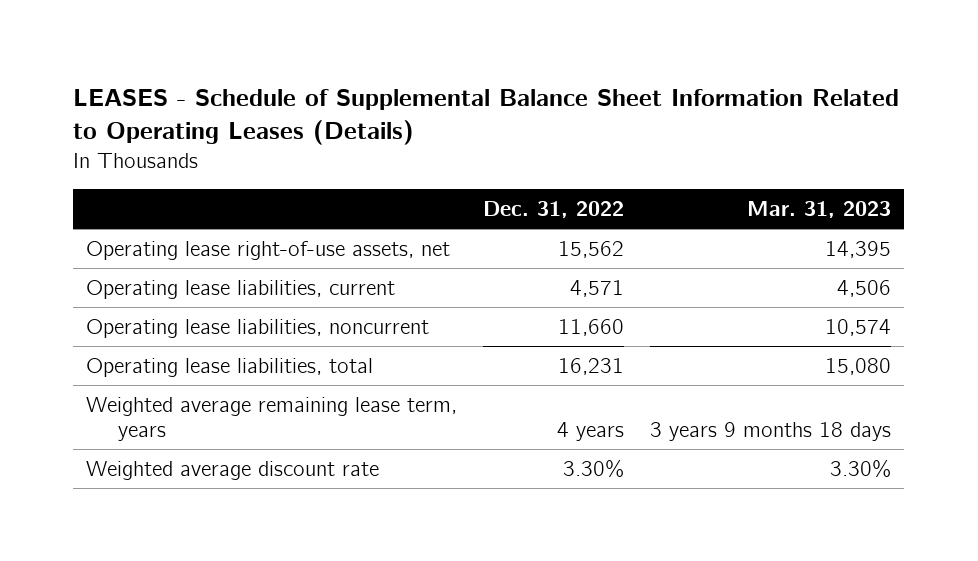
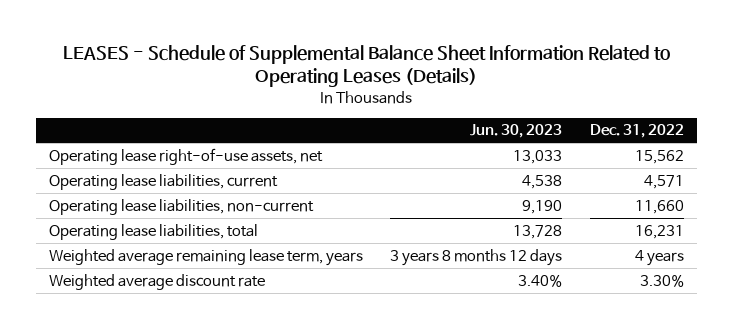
- | Dec. 31, 2022 | Mar. 31, 2023
+ | Jun. 30, 2023 | Dec. 31, 2022
- Operating lease liabilities, noncurrent | 11,660 | 10,574
+ Operating lease liabilities, non-current | 9,190 | 11,660

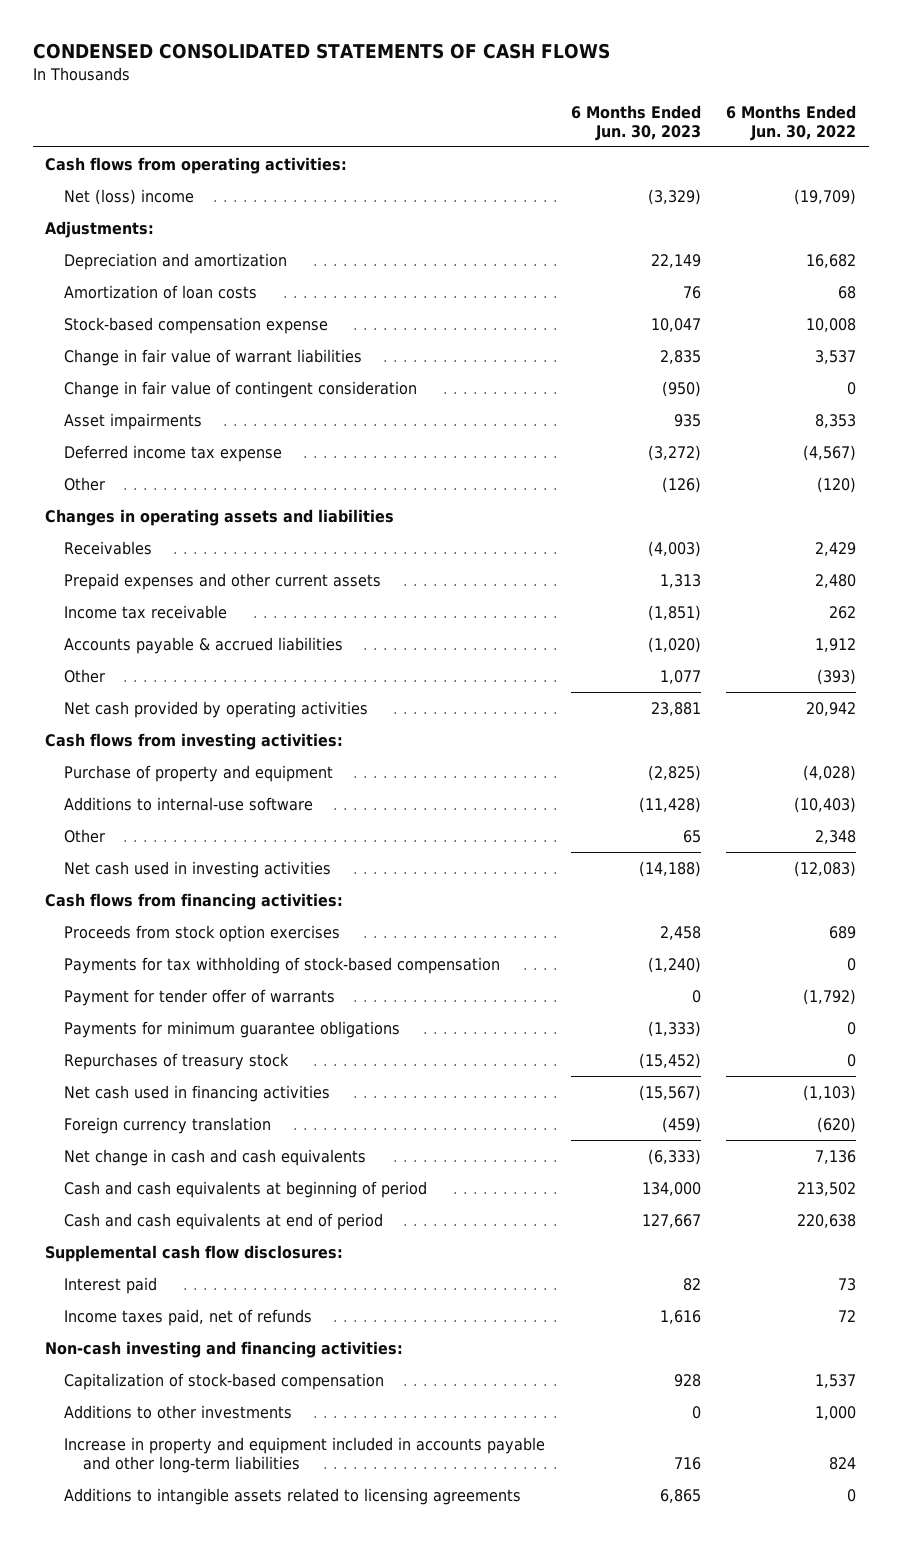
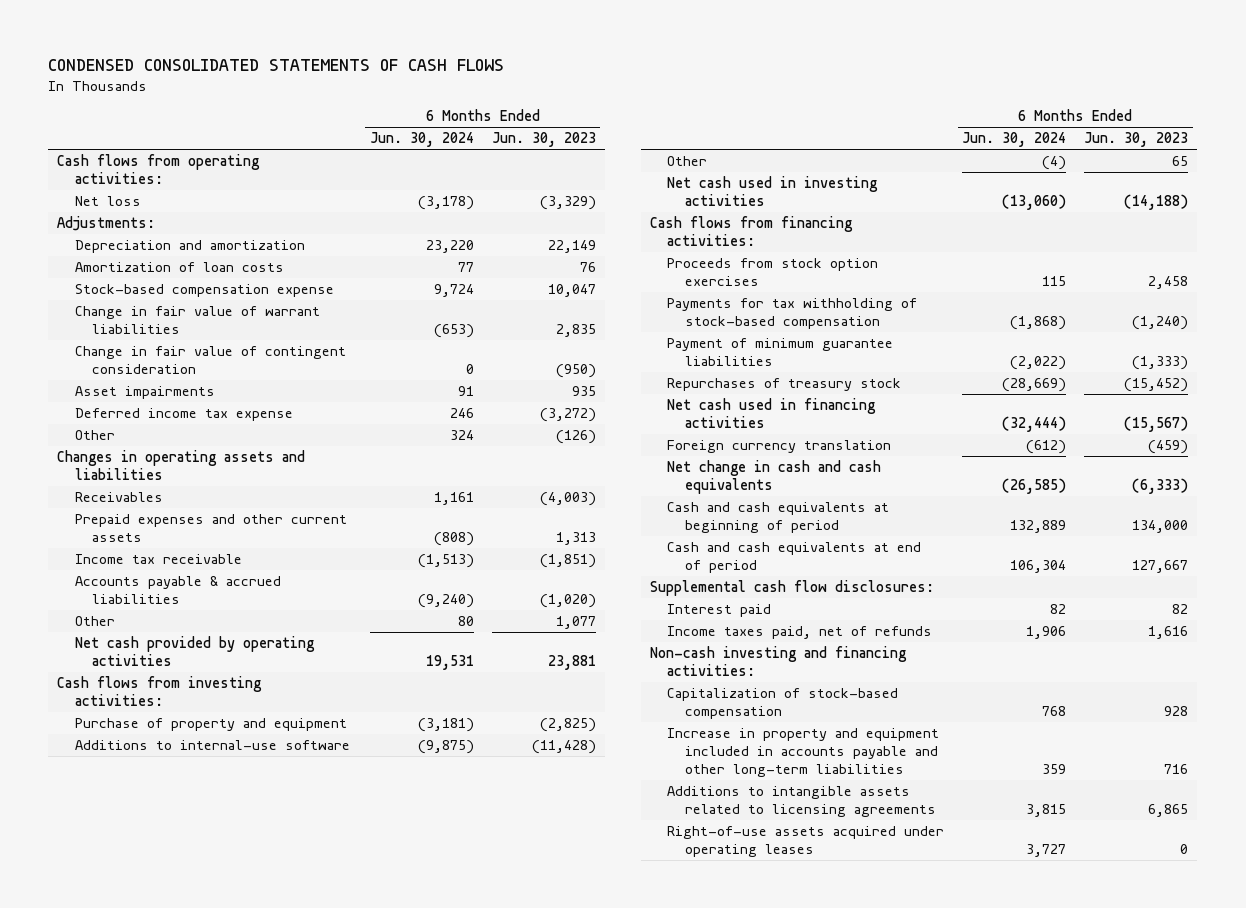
- | 6 Months Ended Jun. 30, 2023 | 6 Months Ended Jun. 30, 2022
+ | 6 Months Ended Jun. 30, 2024 | 6 Months Ended Jun. 30, 2023
- Net (loss) income | (3,329) | (19,709)
+ Net loss | (3,178) | (3,329)
- Payment for tender offer of warrants | 0 | (1,792)
- Payments for minimum guarantee obligations | (1,333) | 0
+ Payment of minimum guarantee liabilities | (2,022) | (1,333)
- Additions to other investments | 0 | 1,000
+ Right-of-use assets acquired under operating leases | 3,727 | 0

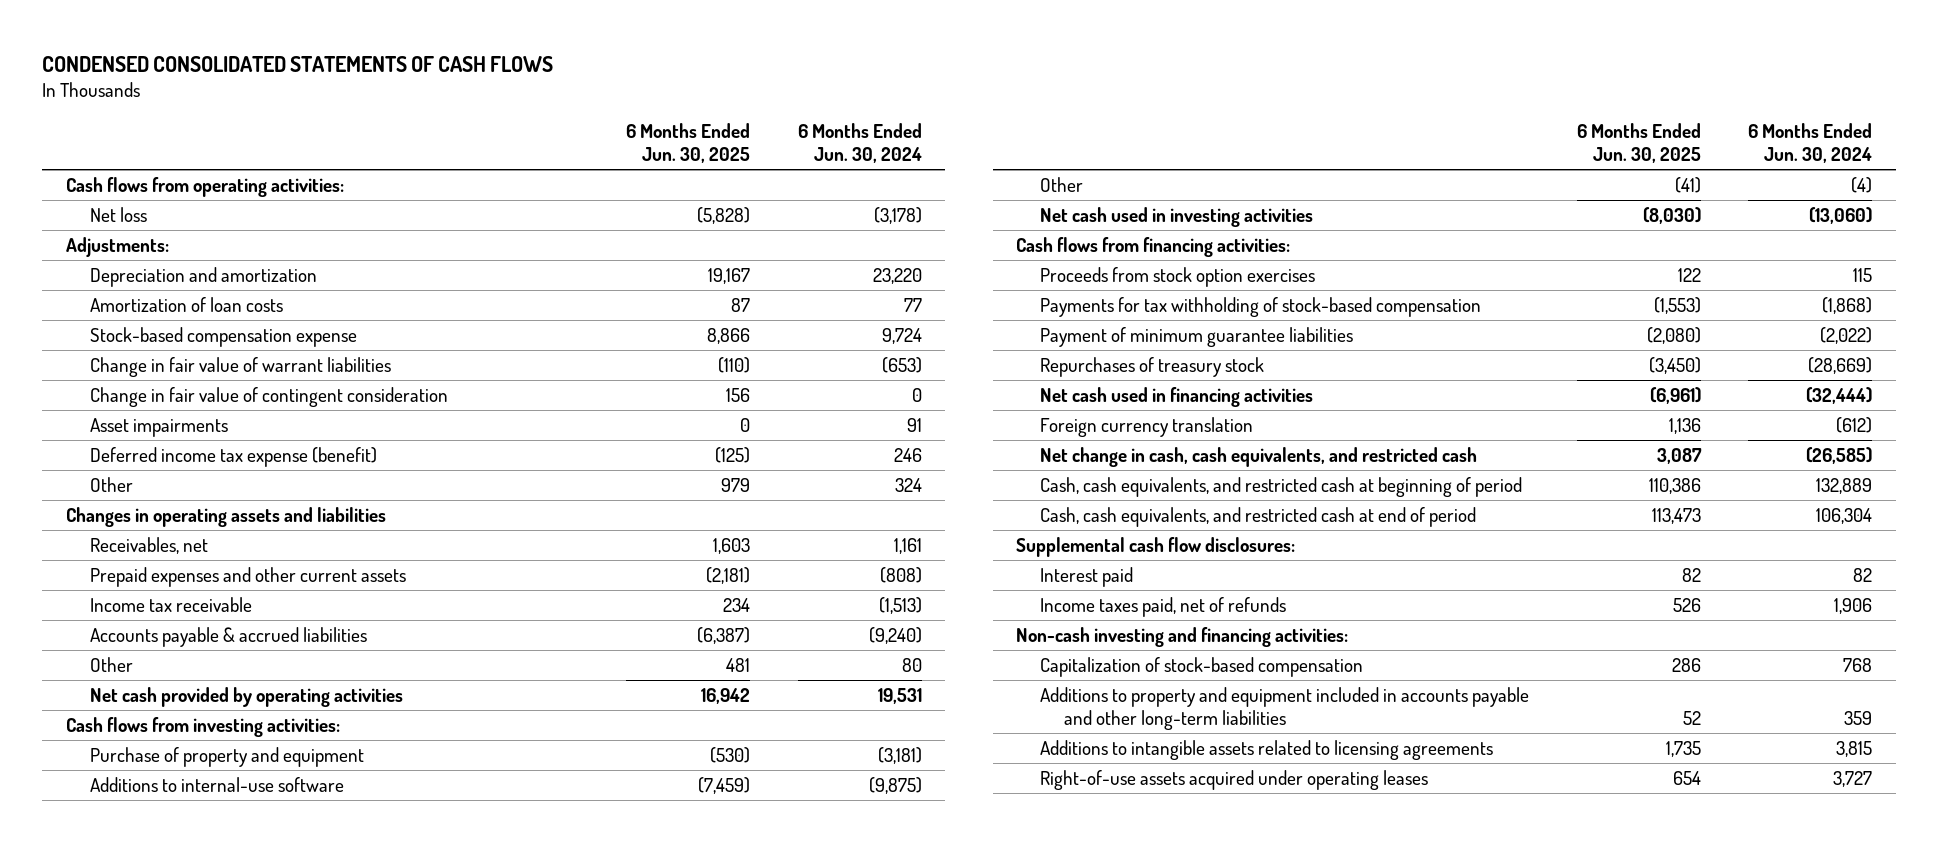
- | 6 Months Ended Jun. 30, 2024 | 6 Months Ended Jun. 30, 2023
+ | 6 Months Ended Jun. 30, 2025 | 6 Months Ended Jun. 30, 2024
- Deferred income tax expense | 246 | (3,272)
+ Deferred income tax expense (benefit) | (125) | 246
- Receivables | 1,161 | (4,003)
+ Receivables, net | 1,603 | 1,161
- Net change in cash and cash equivalents | (26,585) | (6,333)
- Cash and cash equivalents at beginning of period | 132,889 | 134,000
- Cash and cash equivalents at end of period | 106,304 | 127,667
+ Net change in cash, cash equivalents, and restricted cash | 3,087 | (26,585)
+ Cash, cash equivalents, and restricted cash at beginning of period | 110,386 | 132,889
+ Cash, cash equivalents, and restricted cash at end of period | 113,473 | 106,304
- Increase in property and equipment included in accounts payable and other long-term liabilities | 359 | 716
+ Additions to property and equipment included in accounts payable and other long-term liabilities | 52 | 359

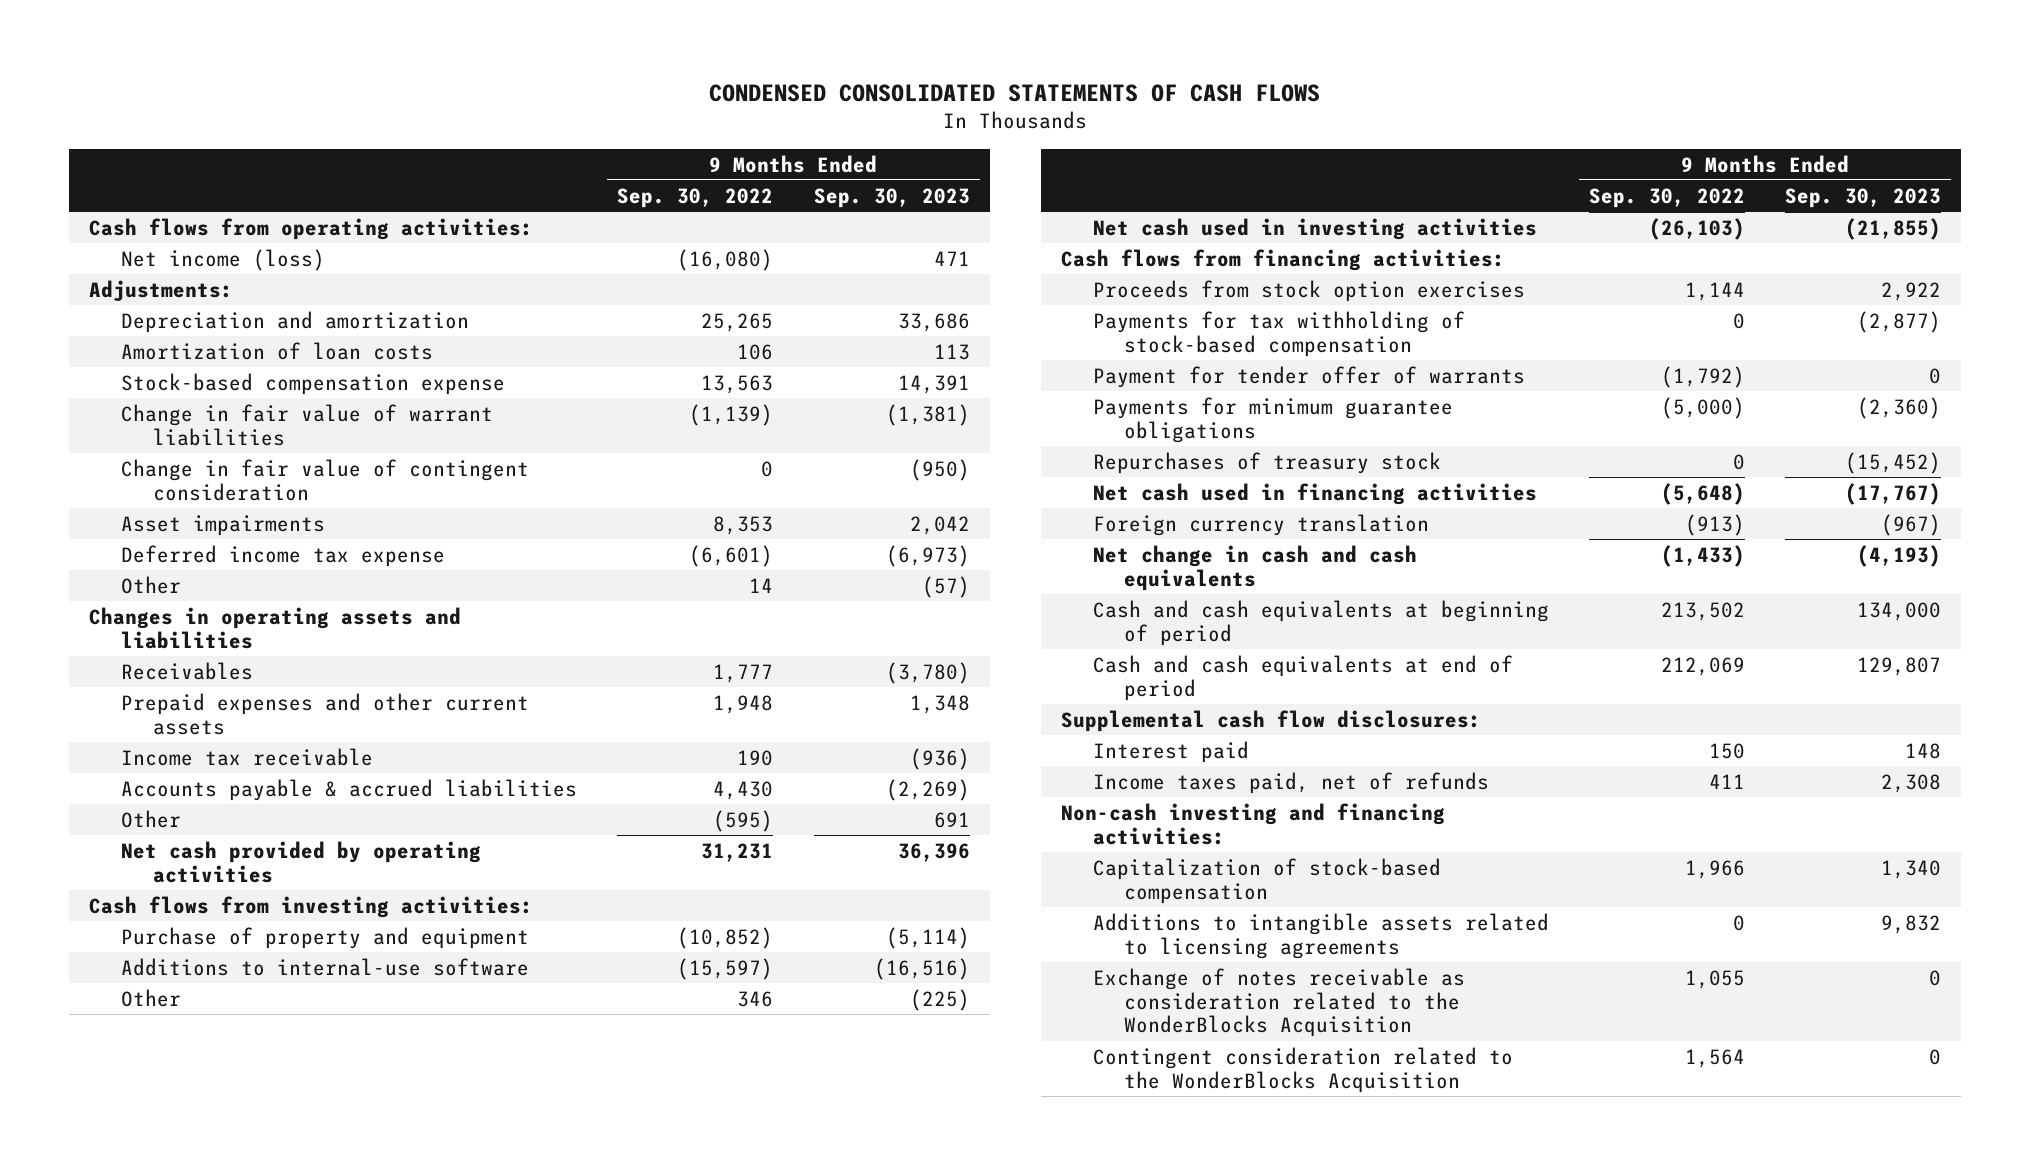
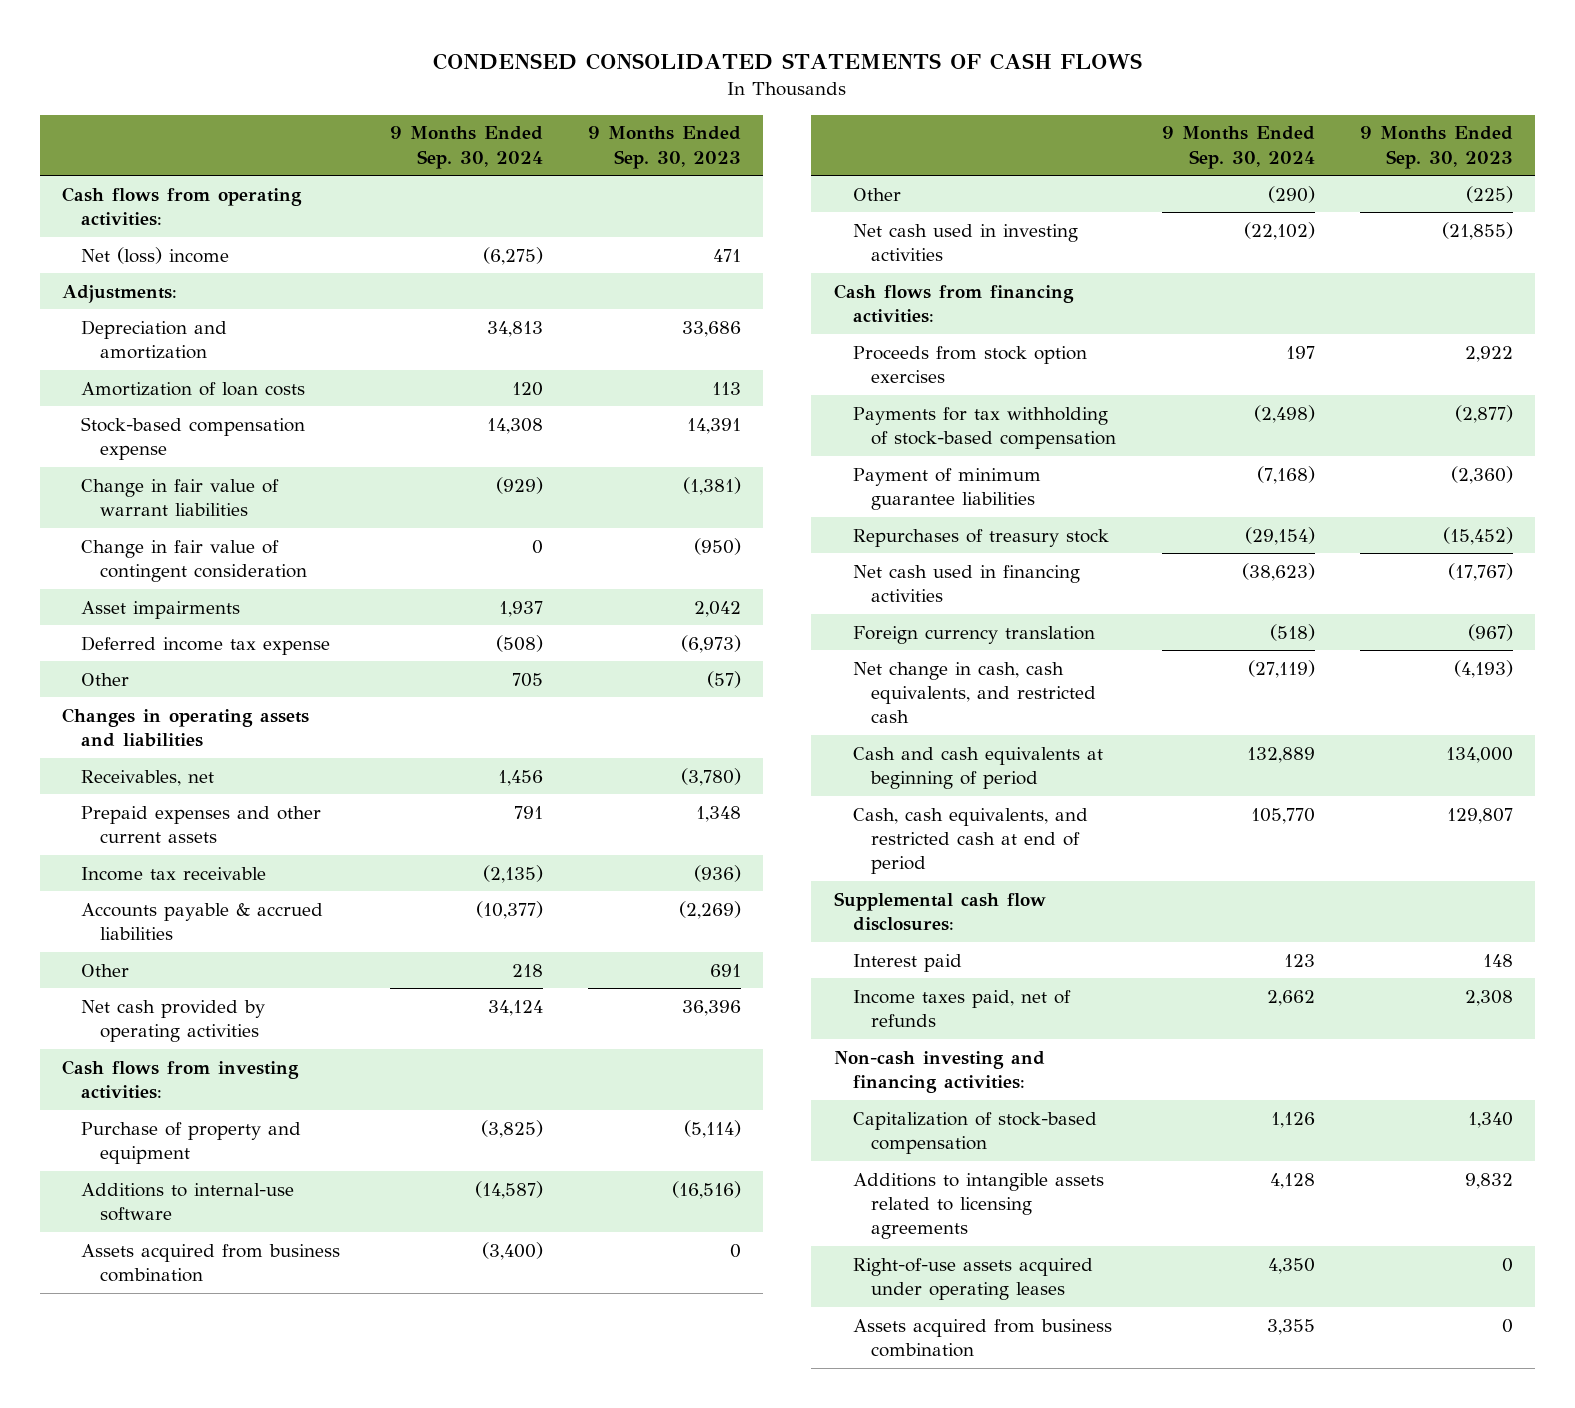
- | 9 Months Ended Sep. 30, 2022 | 9 Months Ended Sep. 30, 2023
+ | 9 Months Ended Sep. 30, 2024 | 9 Months Ended Sep. 30, 2023
- Net income (loss) | (16,080) | 471
+ Net (loss) income | (6,275) | 471
- Receivables | 1,777 | (3,780)
+ Receivables, net | 1,456 | (3,780)
+ Assets acquired from business combination | (3,400) | 0
- Payment for tender offer of warrants | (1,792) | 0
- Payments for minimum guarantee obligations | (5,000) | (2,360)
+ Payment of minimum guarantee liabilities | (7,168) | (2,360)
- Net change in cash and cash equivalents | (1,433) | (4,193)
+ Net change in cash, cash equivalents, and restricted cash | (27,119) | (4,193)
- Cash and cash equivalents at end of period | 212,069 | 129,807
+ Cash, cash equivalents, and restricted cash at end of period | 105,770 | 129,807
- Exchange of notes receivable as consideration related to the WonderBlocks Acquisition | 1,055 | 0
- Contingent consideration related to the WonderBlocks Acquisition | 1,564 | 0
+ Right-of-use assets acquired under operating leases | 4,350 | 0
+ Assets acquired from business combination | 3,355 | 0

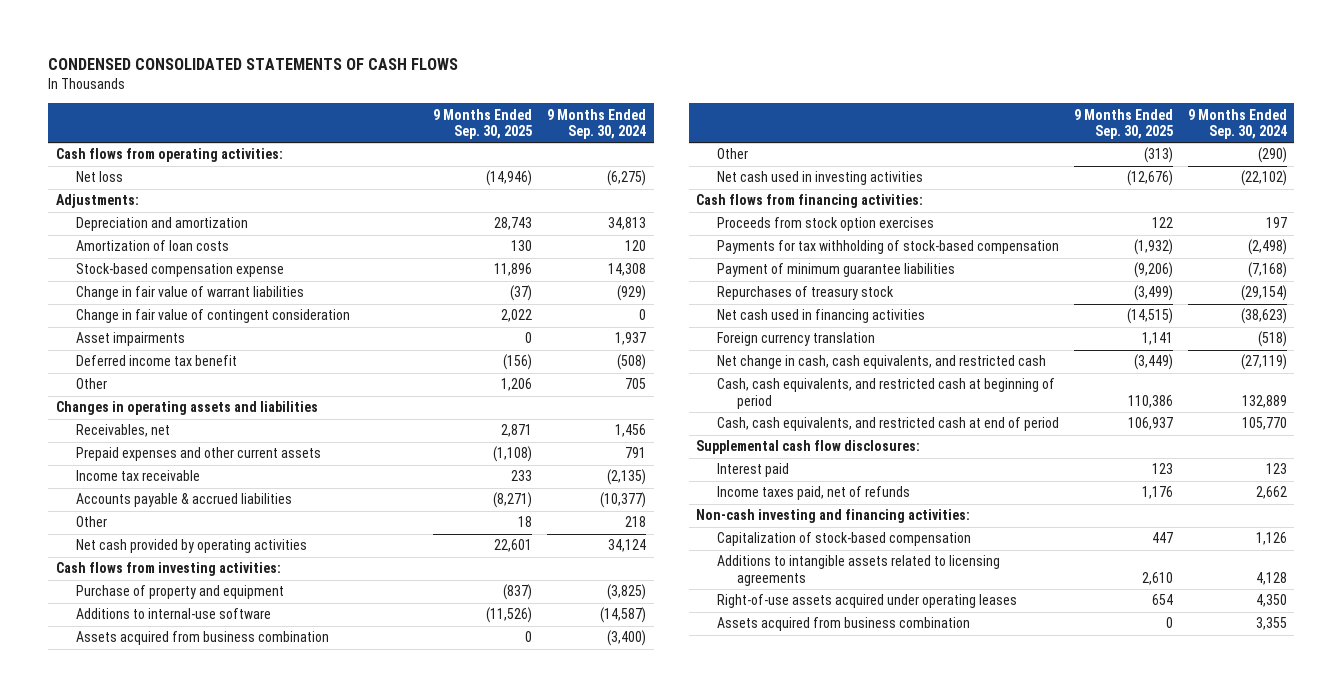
- | 9 Months Ended Sep. 30, 2024 | 9 Months Ended Sep. 30, 2023
+ | 9 Months Ended Sep. 30, 2025 | 9 Months Ended Sep. 30, 2024
- Net (loss) income | (6,275) | 471
+ Net loss | (14,946) | (6,275)
- Deferred income tax expense | (508) | (6,973)
+ Deferred income tax benefit | (156) | (508)
- Cash and cash equivalents at beginning of period | 132,889 | 134,000
+ Cash, cash equivalents, and restricted cash at beginning of period | 110,386 | 132,889

